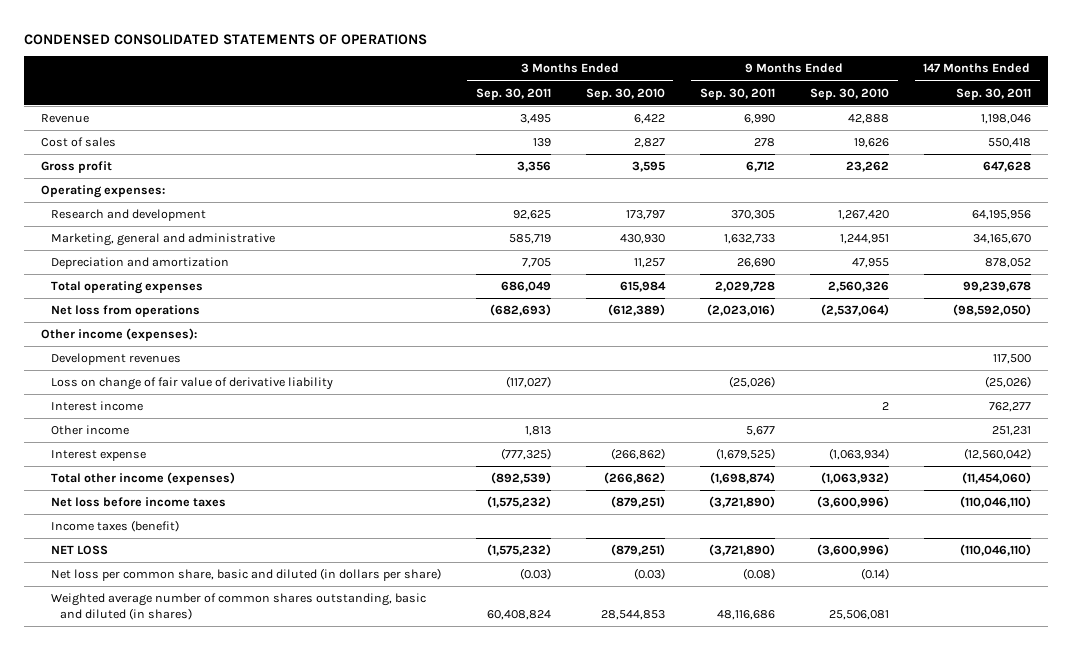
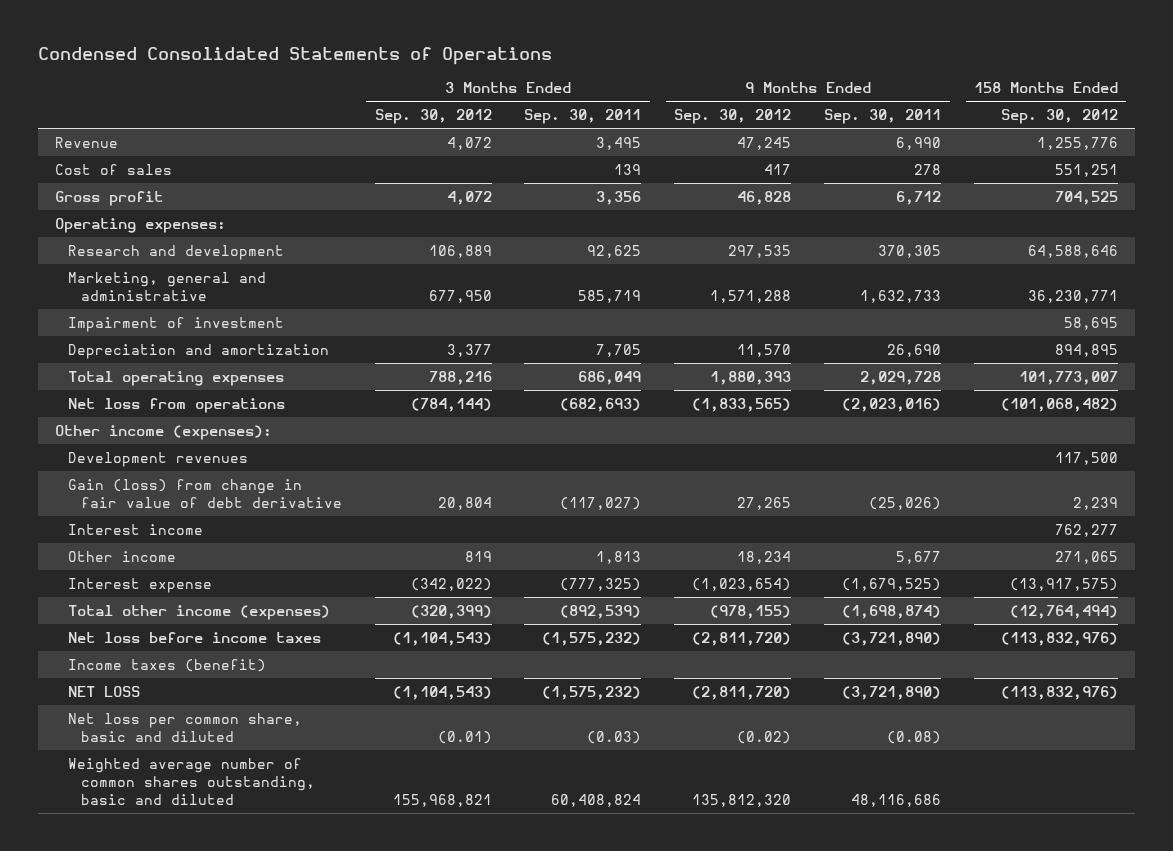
- CONDENSED CONSOLIDATED STATEMENTS OF OPERATIONS
+ Condensed Consolidated Statements of Operations
- | 3 Months Ended Sep. 30, 2011 | 3 Months Ended Sep. 30, 2010 | 9 Months Ended Sep. 30, 2011 | 9 Months Ended Sep. 30, 2010 | 147 Months Ended Sep. 30, 2011
+ | 3 Months Ended Sep. 30, 2012 | 3 Months Ended Sep. 30, 2011 | 9 Months Ended Sep. 30, 2012 | 9 Months Ended Sep. 30, 2011 | 158 Months Ended Sep. 30, 2012
+ Impairment of investment | | | | | 58,695
- Loss on change of fair value of derivative liability | (117,027) | | (25,026) | | (25,026)
+ Gain (loss) from change in fair value of debt derivative | 20,804 | (117,027) | 27,265 | (25,026) | 2,239
- Net loss per common share, basic and diluted (in dollars per share) | (0.03) | (0.03) | (0.08) | (0.14) |
- Weighted average number of common shares outstanding, basic and diluted (in shares) | 60,408,824 | 28,544,853 | 48,116,686 | 25,506,081 |
+ Net loss per common share, basic and diluted | (0.01) | (0.03) | (0.02) | (0.08) |
+ Weighted average number of common shares outstanding, basic and diluted | 155,968,821 | 60,408,824 | 135,812,320 | 48,116,686 |

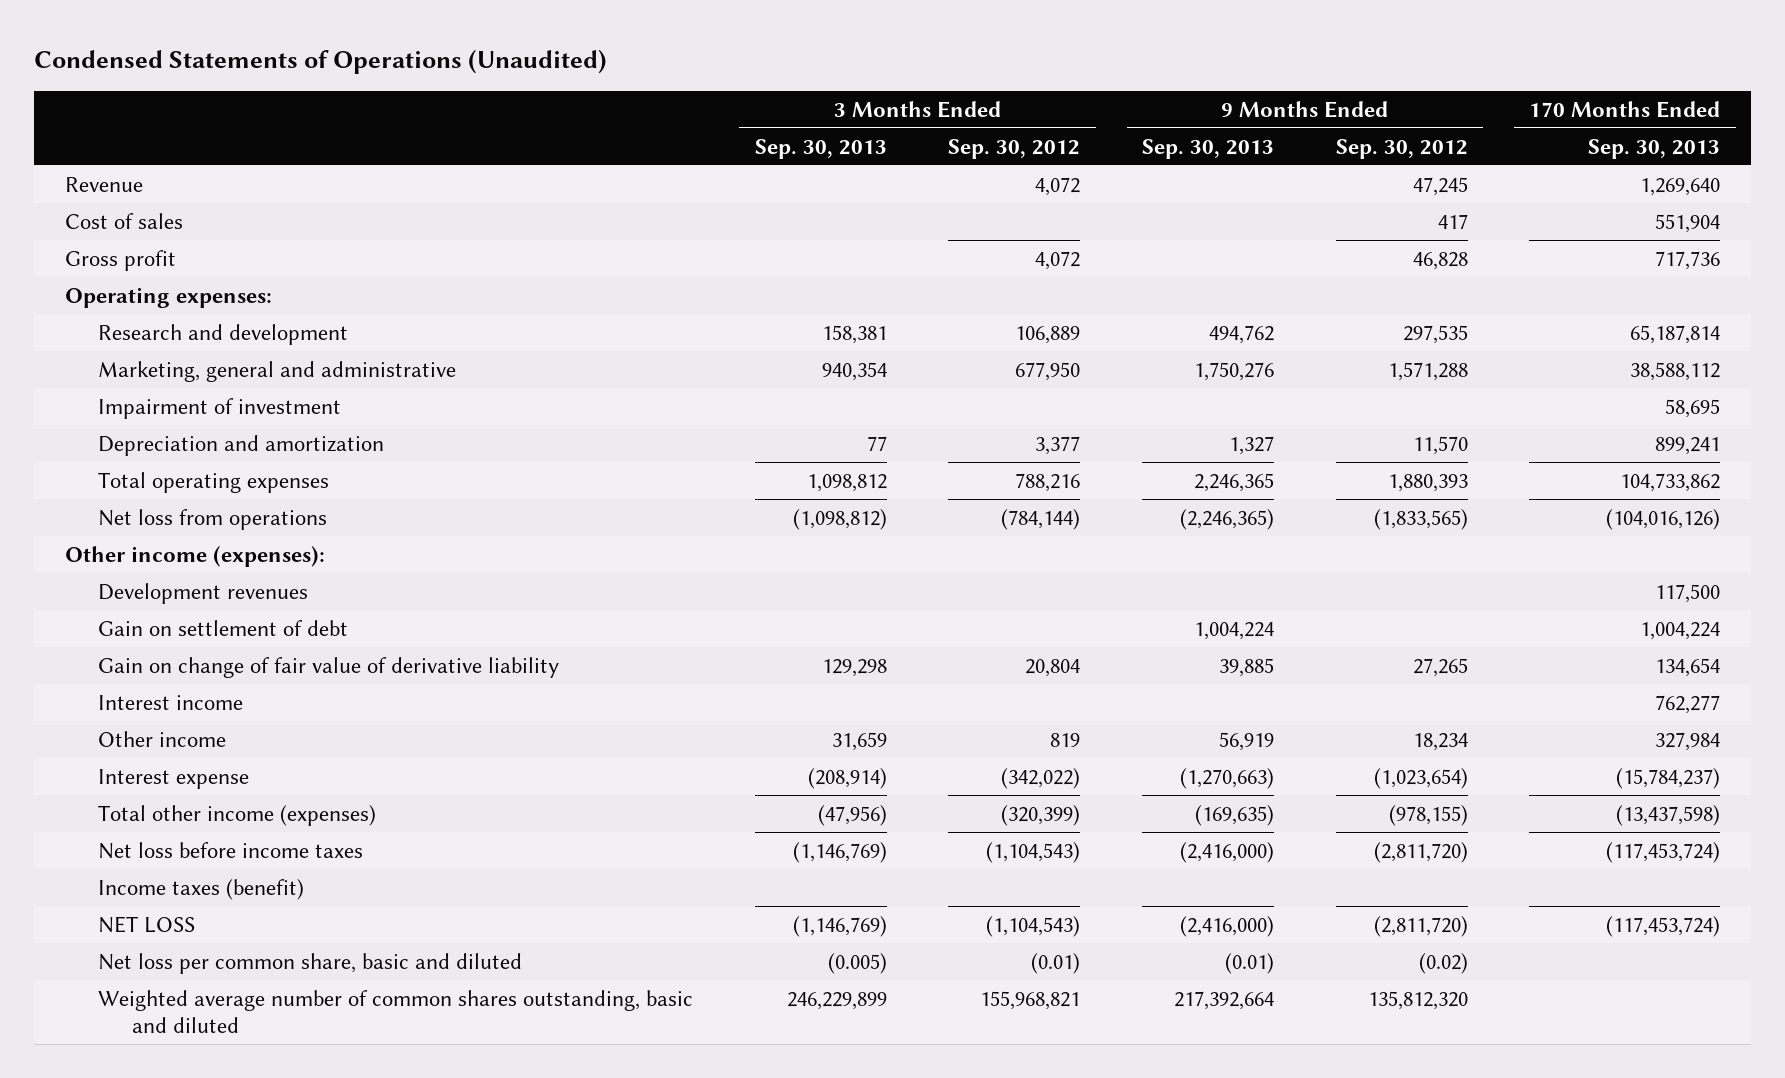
- Condensed Consolidated Statements of Operations
+ Condensed Statements of Operations (Unaudited)
- | 3 Months Ended Sep. 30, 2012 | 3 Months Ended Sep. 30, 2011 | 9 Months Ended Sep. 30, 2012 | 9 Months Ended Sep. 30, 2011 | 158 Months Ended Sep. 30, 2012
+ | 3 Months Ended Sep. 30, 2013 | 3 Months Ended Sep. 30, 2012 | 9 Months Ended Sep. 30, 2013 | 9 Months Ended Sep. 30, 2012 | 170 Months Ended Sep. 30, 2013
- Gain (loss) from change in fair value of debt derivative | 20,804 | (117,027) | 27,265 | (25,026) | 2,239
+ Gain on settlement of debt | | | 1,004,224 | | 1,004,224
+ Gain on change of fair value of derivative liability | 129,298 | 20,804 | 39,885 | 27,265 | 134,654

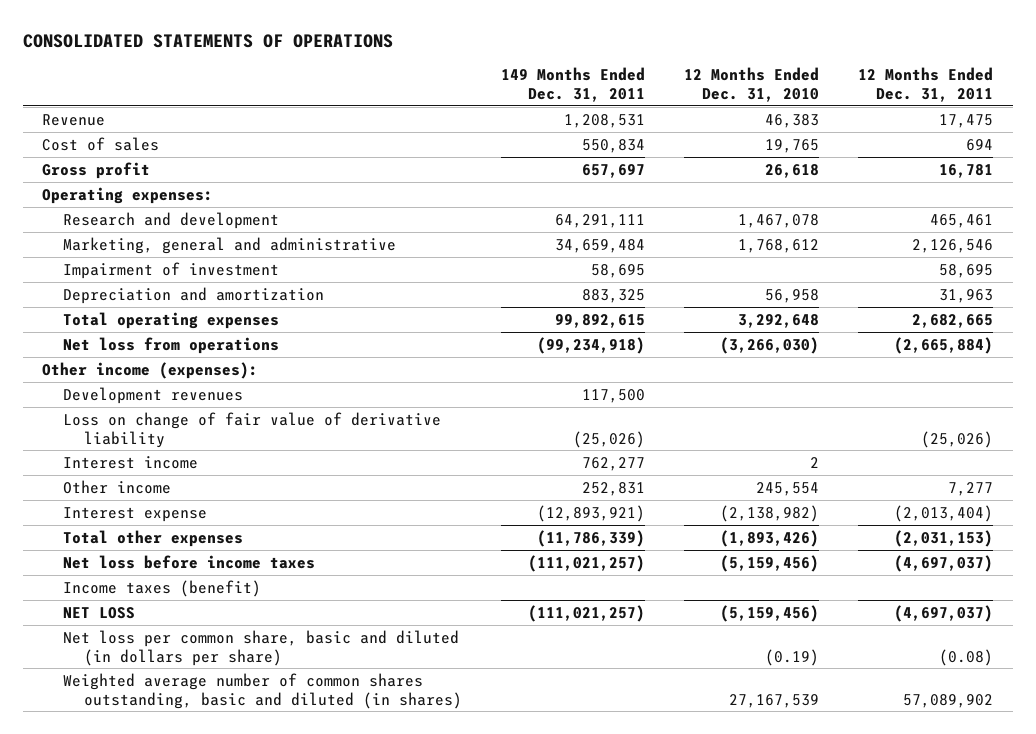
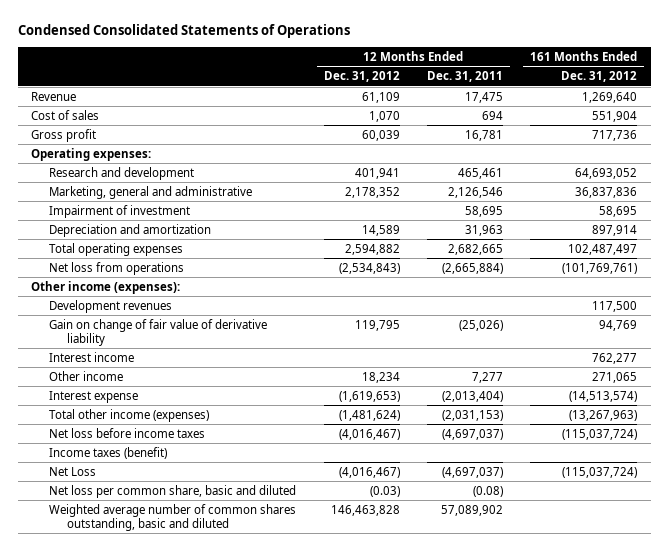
- CONSOLIDATED STATEMENTS OF OPERATIONS
+ Condensed Consolidated Statements of Operations
- | 149 Months Ended Dec. 31, 2011 | 12 Months Ended Dec. 31, 2010 | 12 Months Ended Dec. 31, 2011
+ | 12 Months Ended Dec. 31, 2012 | 12 Months Ended Dec. 31, 2011 | 161 Months Ended Dec. 31, 2012
- Loss on change of fair value of derivative liability | (25,026) | | (25,026)
+ Gain on change of fair value of derivative liability | 119,795 | (25,026) | 94,769
- Total other expenses | (11,786,339) | (1,893,426) | (2,031,153)
+ Total other income (expenses) | (1,481,624) | (2,031,153) | (13,267,963)
- NET LOSS | (111,021,257) | (5,159,456) | (4,697,037)
- Net loss per common share, basic and diluted (in dollars per share) | | (0.19) | (0.08)
- Weighted average number of common shares outstanding, basic and diluted (in shares) | | 27,167,539 | 57,089,902
+ Net Loss | (4,016,467) | (4,697,037) | (115,037,724)
+ Net loss per common share, basic and diluted | (0.03) | (0.08) |
+ Weighted average number of common shares outstanding, basic and diluted | 146,463,828 | 57,089,902 |

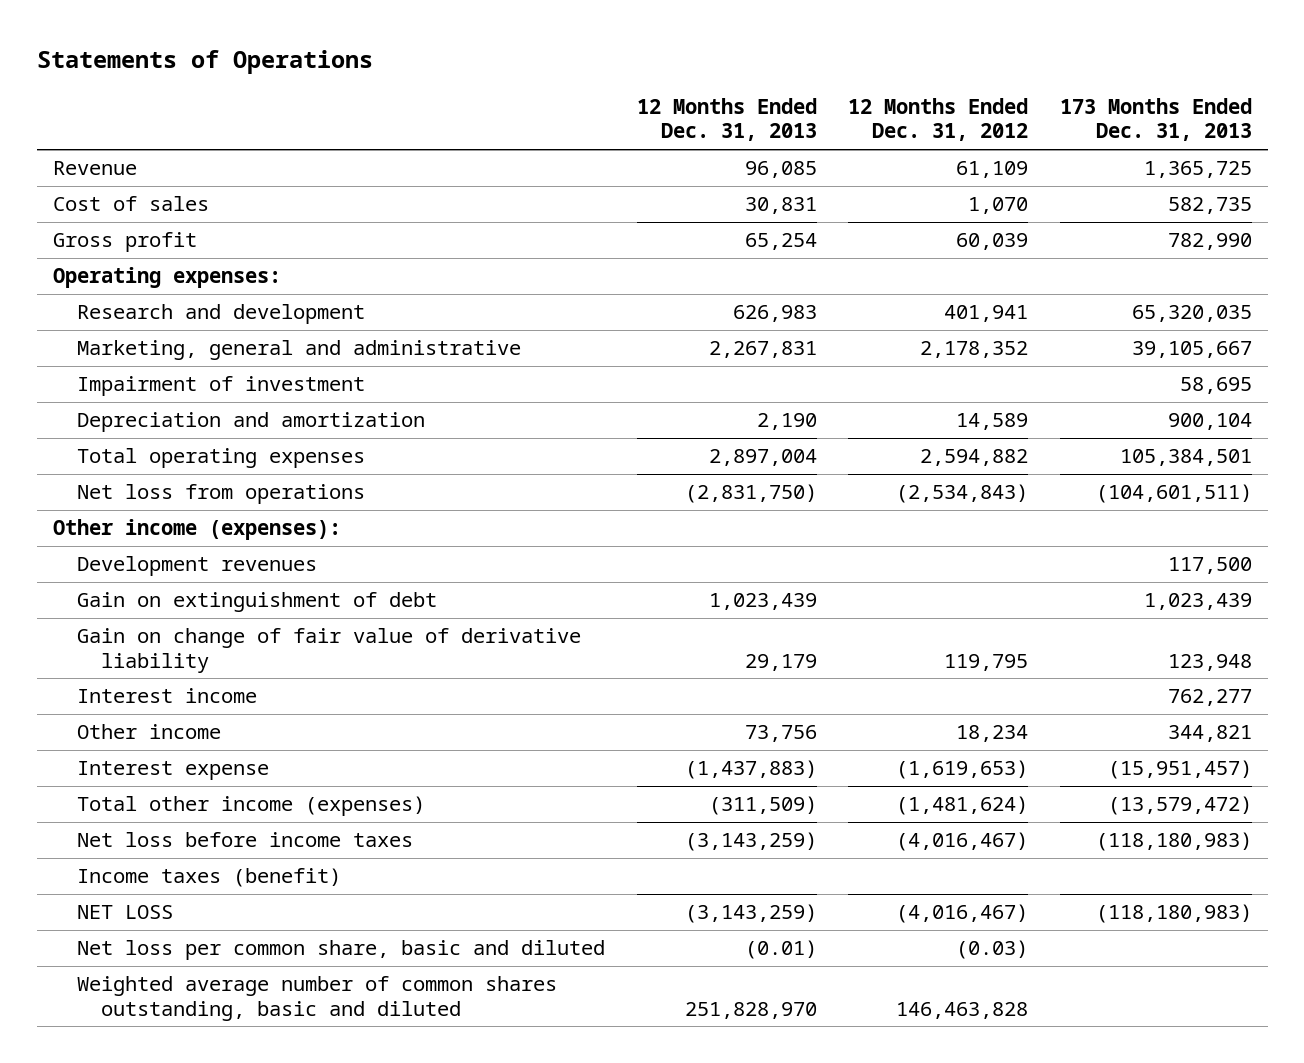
- Condensed Consolidated Statements of Operations
+ Statements of Operations
- | 12 Months Ended Dec. 31, 2012 | 12 Months Ended Dec. 31, 2011 | 161 Months Ended Dec. 31, 2012
+ | 12 Months Ended Dec. 31, 2013 | 12 Months Ended Dec. 31, 2012 | 173 Months Ended Dec. 31, 2013
+ Gain on extinguishment of debt | 1,023,439 | | 1,023,439
- Net Loss | (4,016,467) | (4,697,037) | (115,037,724)
+ NET LOSS | (3,143,259) | (4,016,467) | (118,180,983)

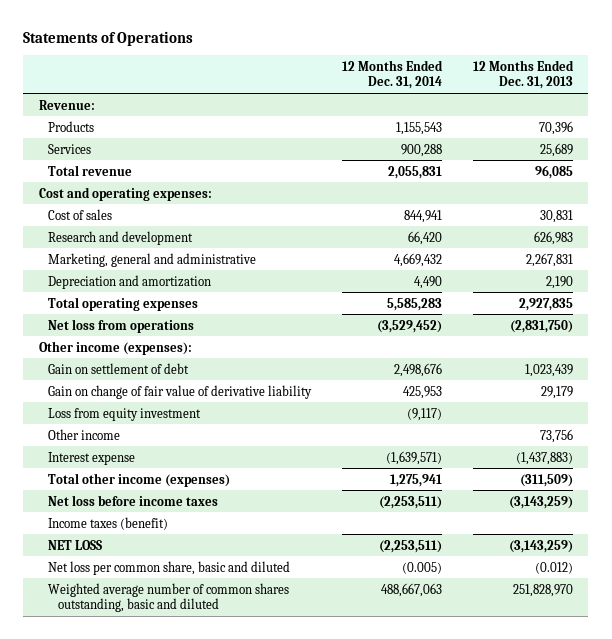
- | 12 Months Ended Dec. 31, 2013 | 12 Months Ended Dec. 31, 2012 | 173 Months Ended Dec. 31, 2013
+ | 12 Months Ended Dec. 31, 2014 | 12 Months Ended Dec. 31, 2013
- Revenue | 96,085 | 61,109 | 1,365,725
+ Revenue:
+ Products | 1,155,543 | 70,396
+ Services | 900,288 | 25,689
+ Total revenue | 2,055,831 | 96,085
+ Cost and operating expenses:
- Gross profit | 65,254 | 60,039 | 782,990
- Operating expenses:
- Impairment of investment | | | 58,695
- Total operating expenses | 2,897,004 | 2,594,882 | 105,384,501
+ Total operating expenses | 5,585,283 | 2,927,835
- Development revenues | | | 117,500
- Gain on extinguishment of debt | 1,023,439 | | 1,023,439
+ Gain on settlement of debt | 2,498,676 | 1,023,439
- Interest income | | | 762,277
+ Loss from equity investment | (9,117) |
- Net loss per common share, basic and diluted | (0.01) | (0.03) |
+ Net loss per common share, basic and diluted | (0.005) | (0.012)

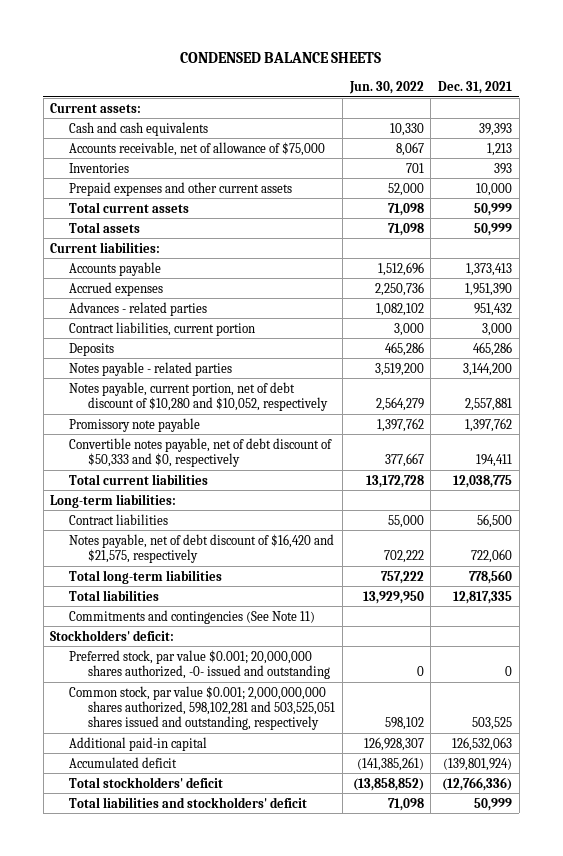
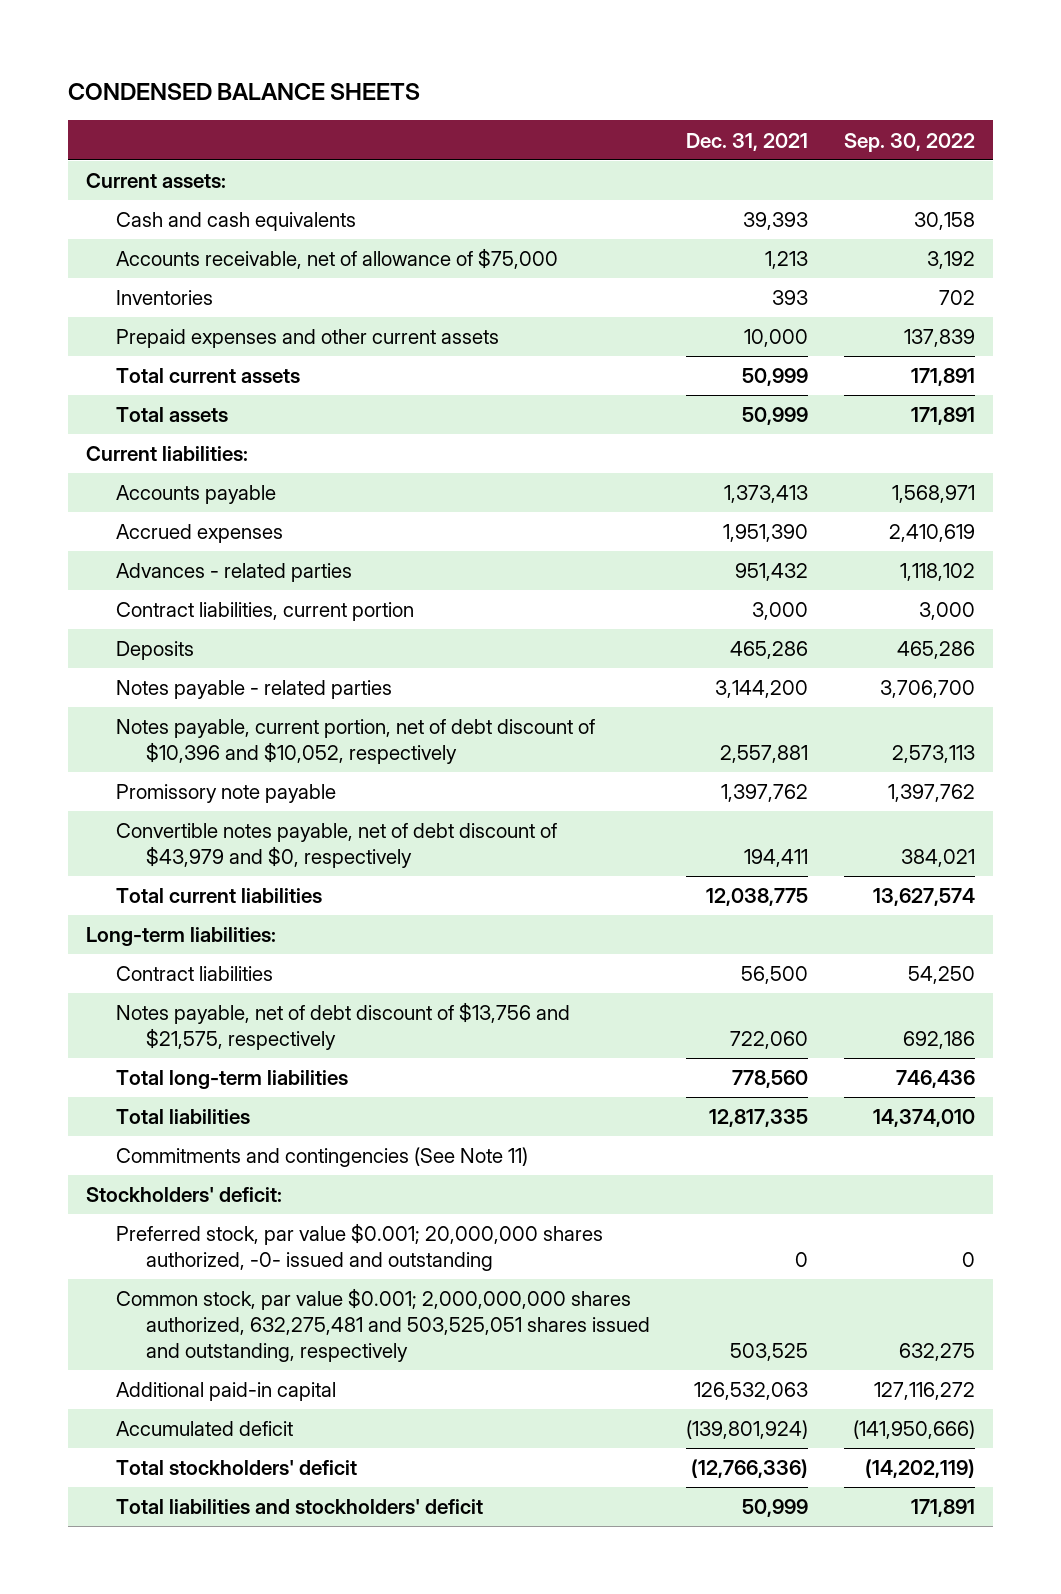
- | Jun. 30, 2022 | Dec. 31, 2021
+ | Dec. 31, 2021 | Sep. 30, 2022
- Notes payable, current portion, net of debt discount of $10,280 and $10,052, respectively | 2,564,279 | 2,557,881
+ Notes payable, current portion, net of debt discount of $10,396 and $10,052, respectively | 2,557,881 | 2,573,113
- Convertible notes payable, net of debt discount of $50,333 and $0, respectively | 377,667 | 194,411
+ Convertible notes payable, net of debt discount of $43,979 and $0, respectively | 194,411 | 384,021
- Notes payable, net of debt discount of $16,420 and $21,575, respectively | 702,222 | 722,060
+ Notes payable, net of debt discount of $13,756 and $21,575, respectively | 722,060 | 692,186
- Common stock, par value $0.001; 2,000,000,000 shares authorized, 598,102,281 and 503,525,051 shares issued and outstanding, respectively | 598,102 | 503,525
+ Common stock, par value $0.001; 2,000,000,000 shares authorized, 632,275,481 and 503,525,051 shares issued and outstanding, respectively | 503,525 | 632,275

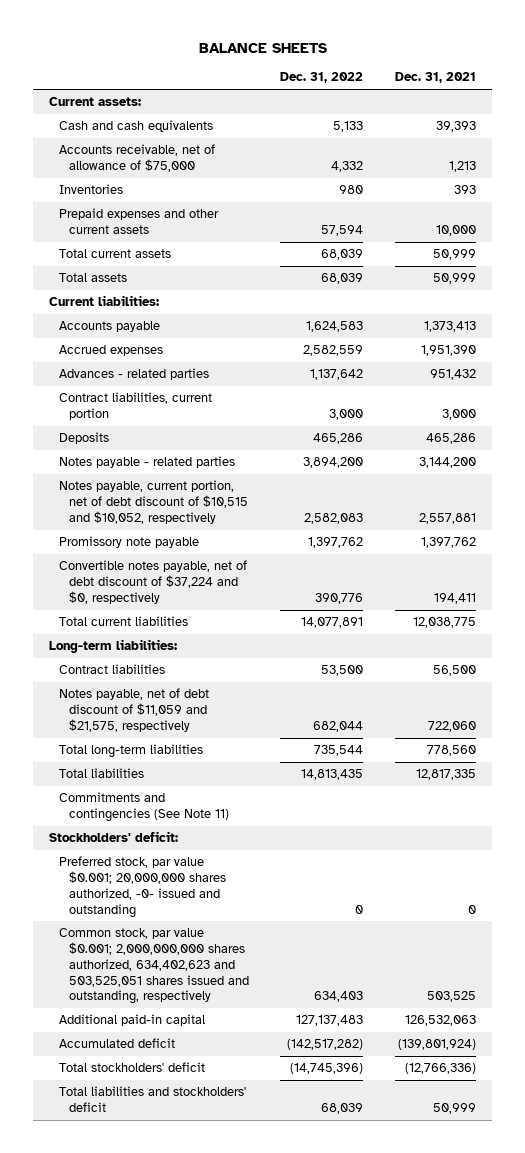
- CONDENSED BALANCE SHEETS
+ BALANCE SHEETS
- | Dec. 31, 2021 | Sep. 30, 2022
+ | Dec. 31, 2022 | Dec. 31, 2021
- Notes payable, current portion, net of debt discount of $10,396 and $10,052, respectively | 2,557,881 | 2,573,113
+ Notes payable, current portion, net of debt discount of $10,515 and $10,052, respectively | 2,582,083 | 2,557,881
- Convertible notes payable, net of debt discount of $43,979 and $0, respectively | 194,411 | 384,021
+ Convertible notes payable, net of debt discount of $37,224 and $0, respectively | 390,776 | 194,411
- Notes payable, net of debt discount of $13,756 and $21,575, respectively | 722,060 | 692,186
+ Notes payable, net of debt discount of $11,059 and $21,575, respectively | 682,044 | 722,060
- Common stock, par value $0.001; 2,000,000,000 shares authorized, 632,275,481 and 503,525,051 shares issued and outstanding, respectively | 503,525 | 632,275
+ Common stock, par value $0.001; 2,000,000,000 shares authorized, 634,402,623 and 503,525,051 shares issued and outstanding, respectively | 634,403 | 503,525

